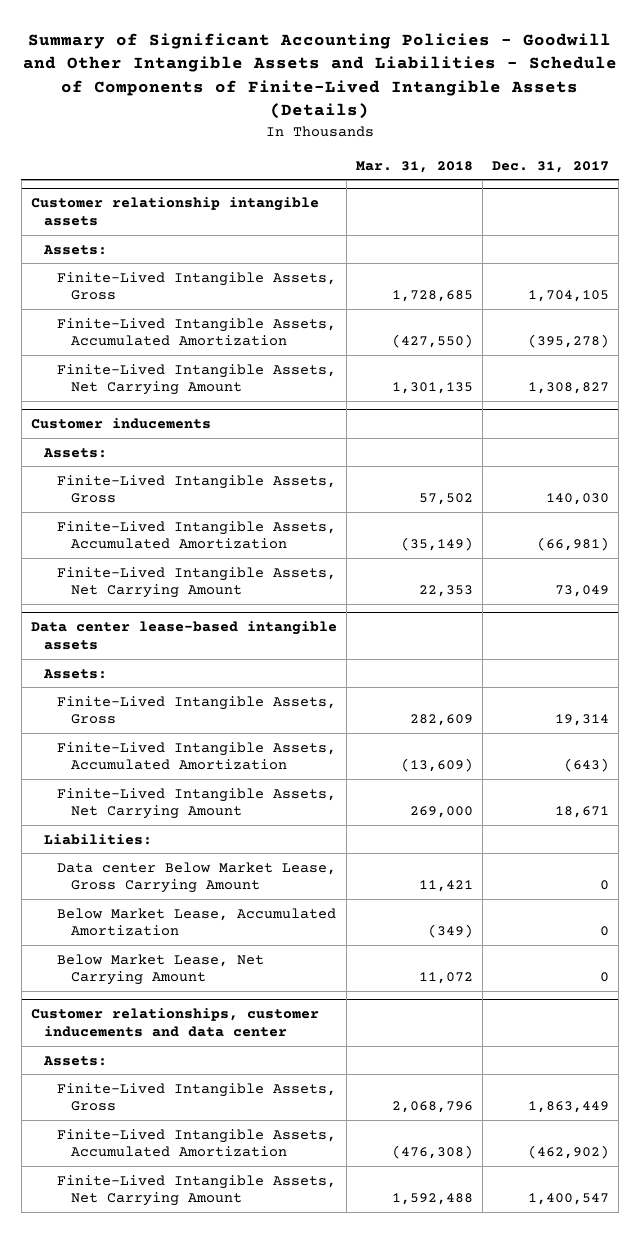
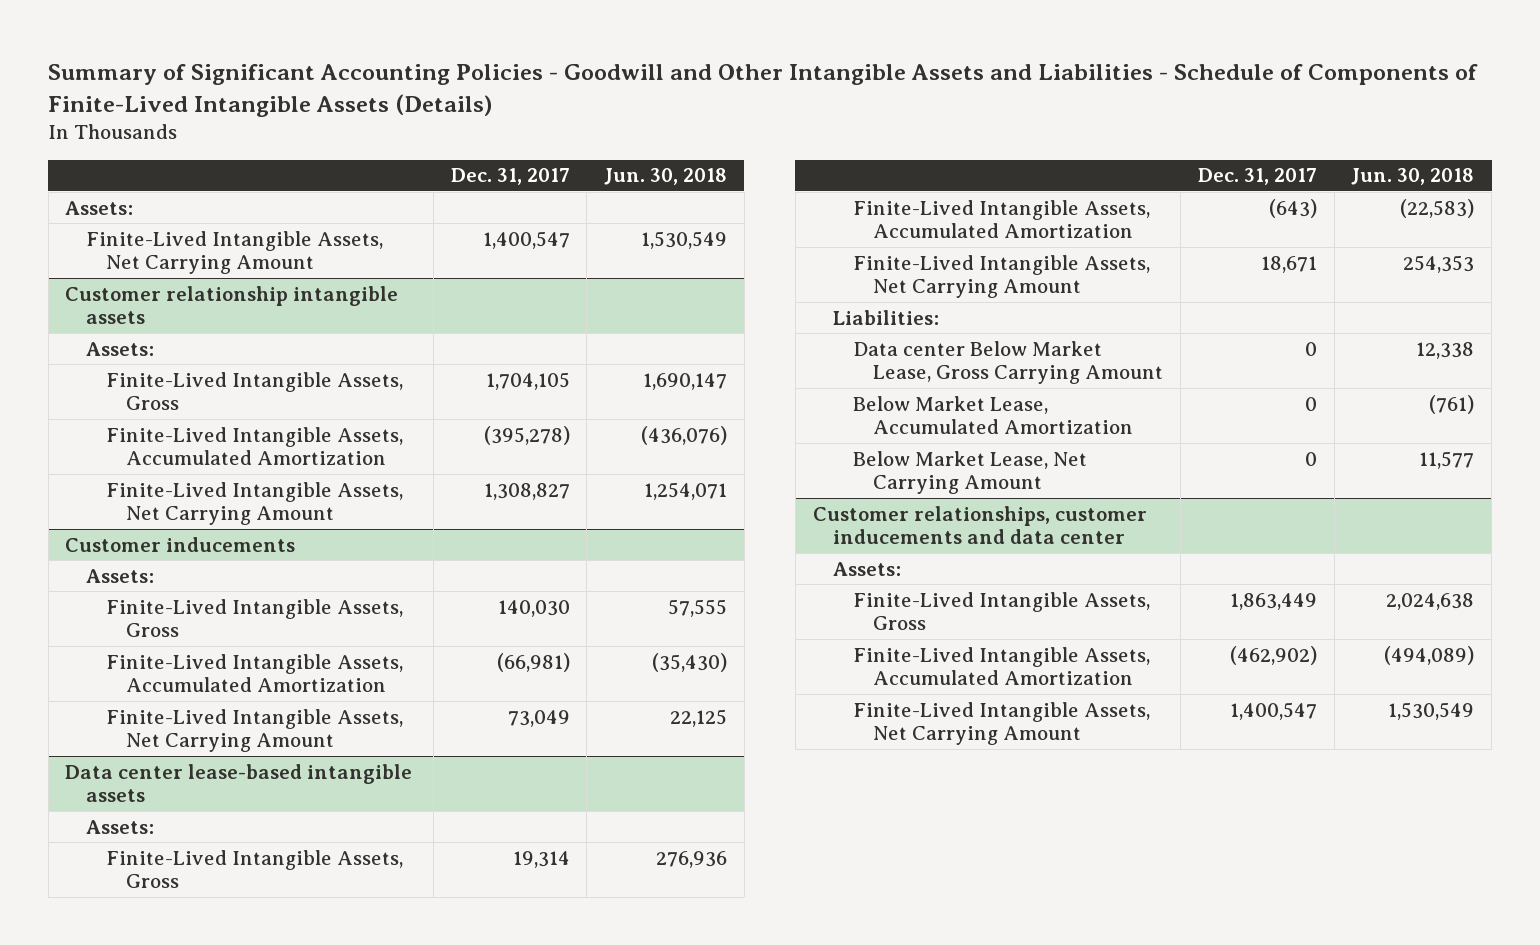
- | Mar. 31, 2018 | Dec. 31, 2017
+ | Dec. 31, 2017 | Jun. 30, 2018
+ Assets:
+ Finite-Lived Intangible Assets, Net Carrying Amount | 1,400,547 | 1,530,549

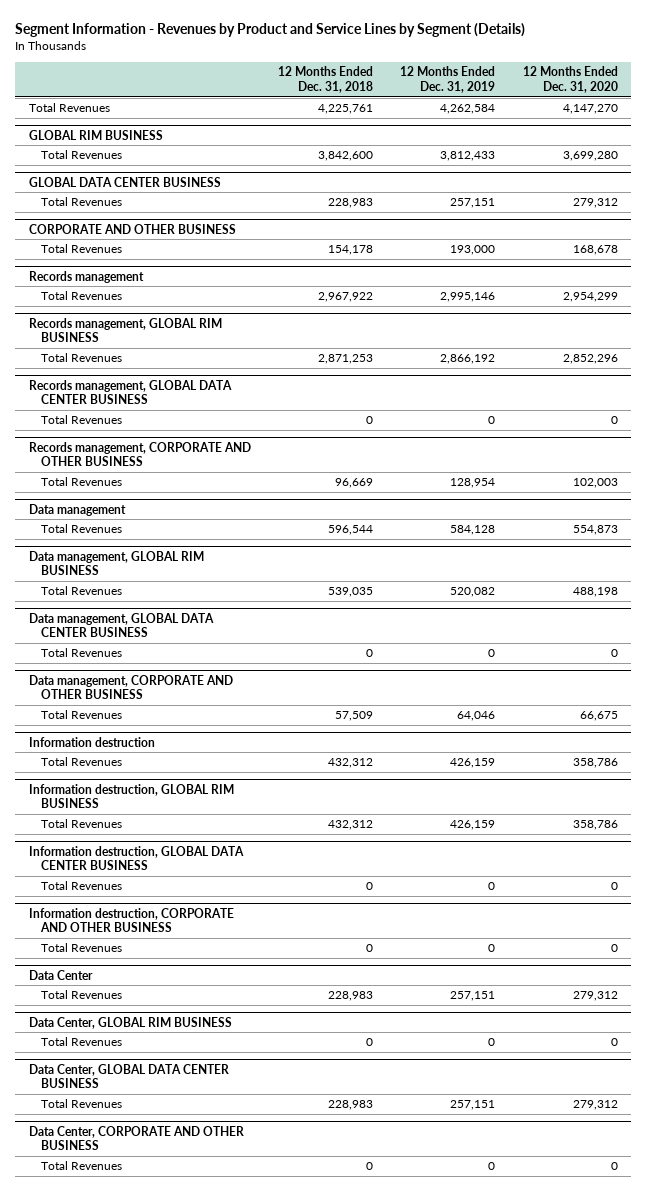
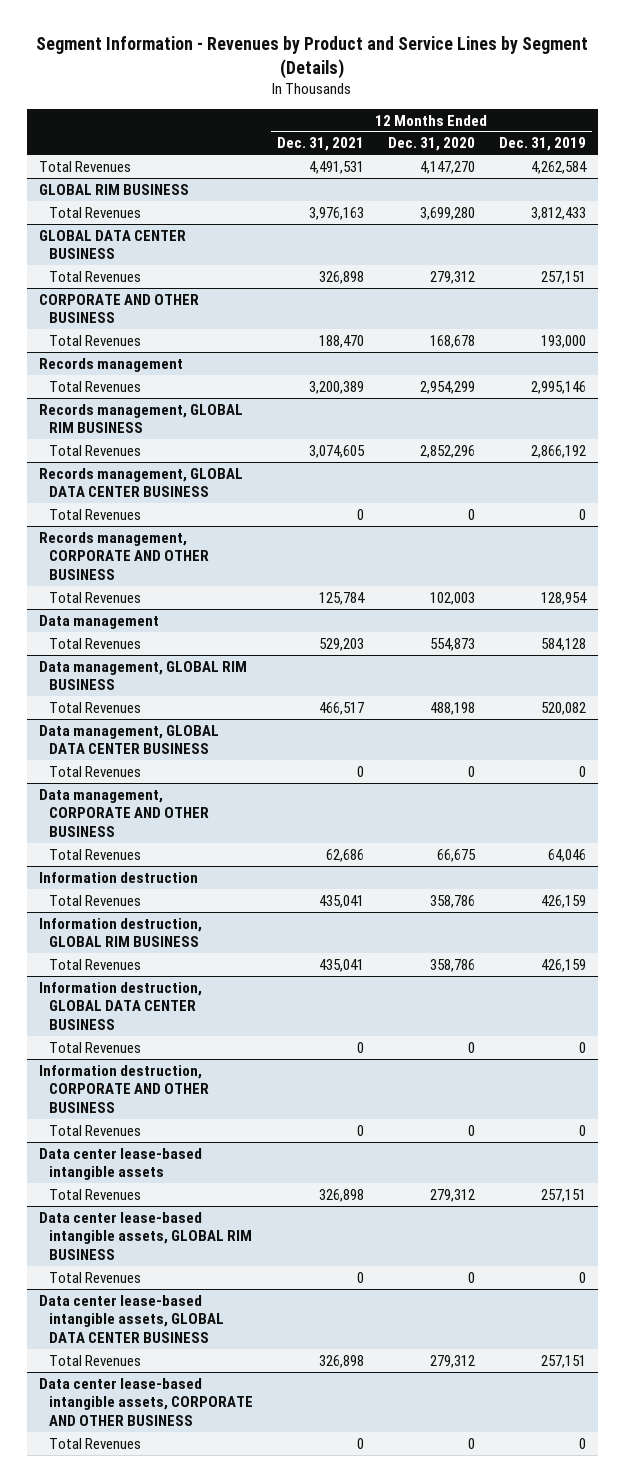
- | 12 Months Ended Dec. 31, 2018 | 12 Months Ended Dec. 31, 2019 | 12 Months Ended Dec. 31, 2020
+ | 12 Months Ended Dec. 31, 2021 | 12 Months Ended Dec. 31, 2020 | 12 Months Ended Dec. 31, 2019
- Data Center
+ Data center lease-based intangible assets
- Data Center, GLOBAL RIM BUSINESS
+ Data center lease-based intangible assets, GLOBAL RIM BUSINESS
- Data Center, GLOBAL DATA CENTER BUSINESS
+ Data center lease-based intangible assets, GLOBAL DATA CENTER BUSINESS
- Data Center, CORPORATE AND OTHER BUSINESS
+ Data center lease-based intangible assets, CORPORATE AND OTHER BUSINESS

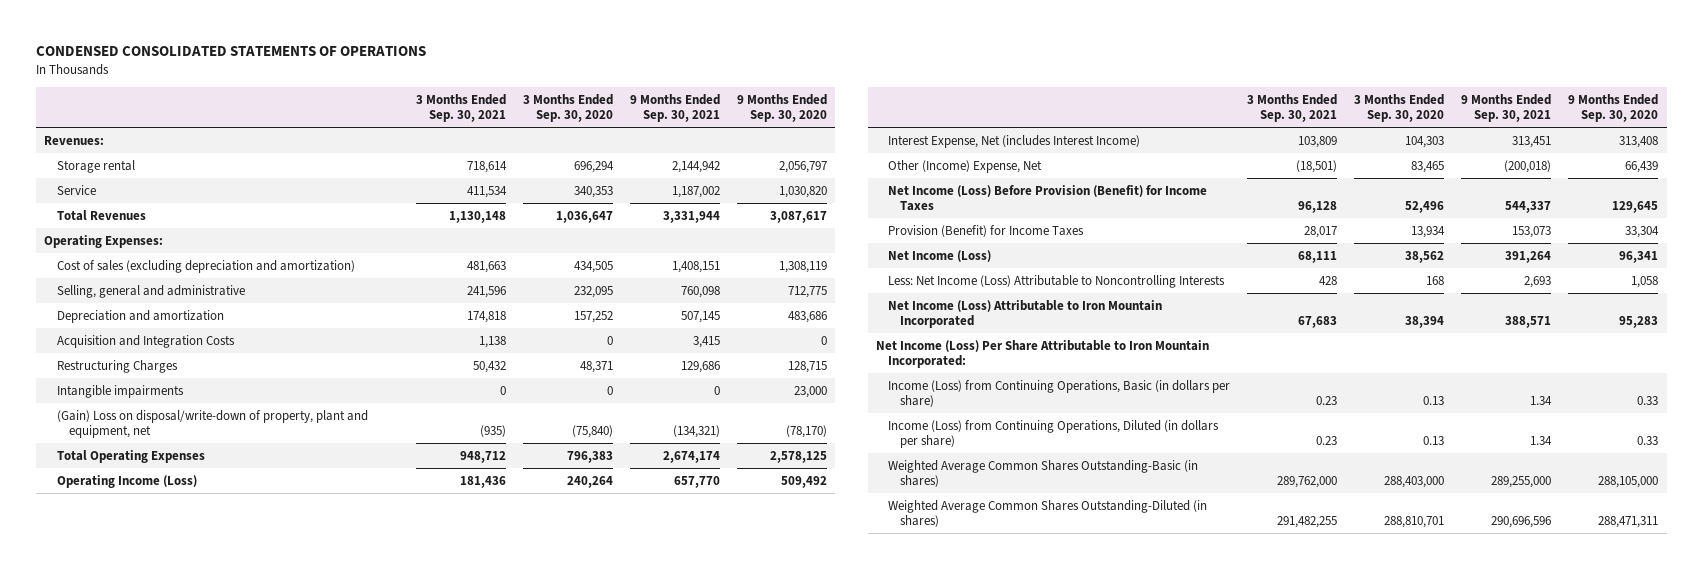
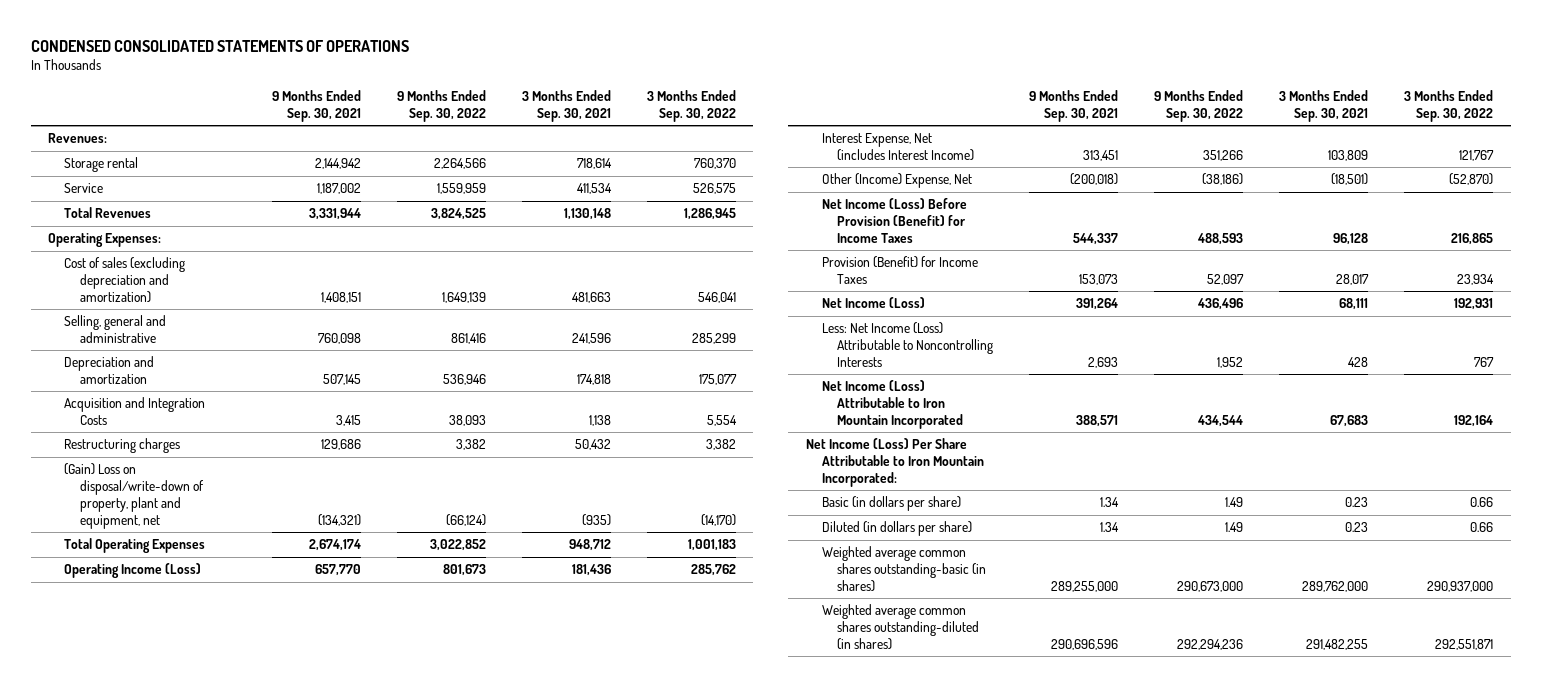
- | 3 Months Ended Sep. 30, 2021 | 3 Months Ended Sep. 30, 2020 | 9 Months Ended Sep. 30, 2021 | 9 Months Ended Sep. 30, 2020
+ | 9 Months Ended Sep. 30, 2021 | 9 Months Ended Sep. 30, 2022 | 3 Months Ended Sep. 30, 2021 | 3 Months Ended Sep. 30, 2022
- Restructuring Charges | 50,432 | 48,371 | 129,686 | 128,715
- Intangible impairments | 0 | 0 | 0 | 23,000
+ Restructuring charges | 129,686 | 3,382 | 50,432 | 3,382
- Income (Loss) from Continuing Operations, Basic (in dollars per share) | 0.23 | 0.13 | 1.34 | 0.33
- Income (Loss) from Continuing Operations, Diluted (in dollars per share) | 0.23 | 0.13 | 1.34 | 0.33
- Weighted Average Common Shares Outstanding-Basic (in shares) | 289,762,000 | 288,403,000 | 289,255,000 | 288,105,000
- Weighted Average Common Shares Outstanding-Diluted (in shares) | 291,482,255 | 288,810,701 | 290,696,596 | 288,471,311
+ Basic (in dollars per share) | 1.34 | 1.49 | 0.23 | 0.66
+ Diluted (in dollars per share) | 1.34 | 1.49 | 0.23 | 0.66
+ Weighted average common shares outstanding-basic (in shares) | 289,255,000 | 290,673,000 | 289,762,000 | 290,937,000
+ Weighted average common shares outstanding-diluted (in shares) | 290,696,596 | 292,294,236 | 291,482,255 | 292,551,871

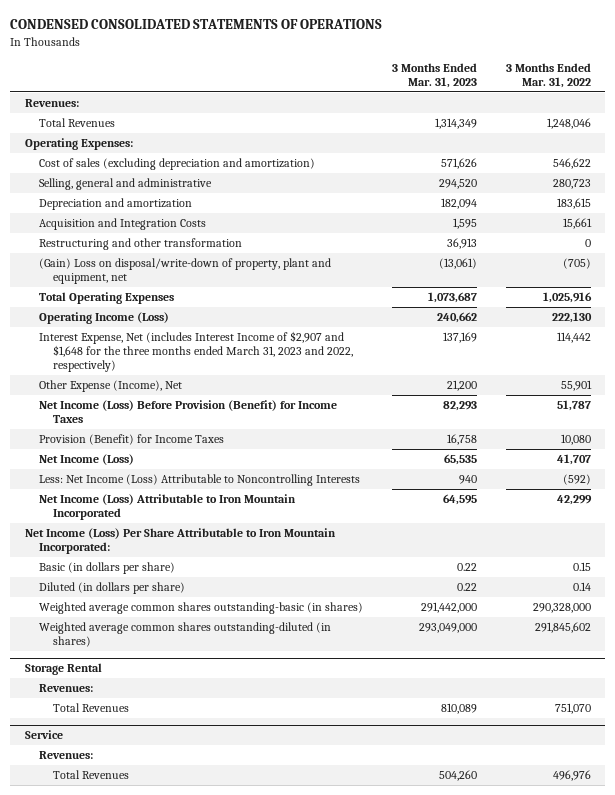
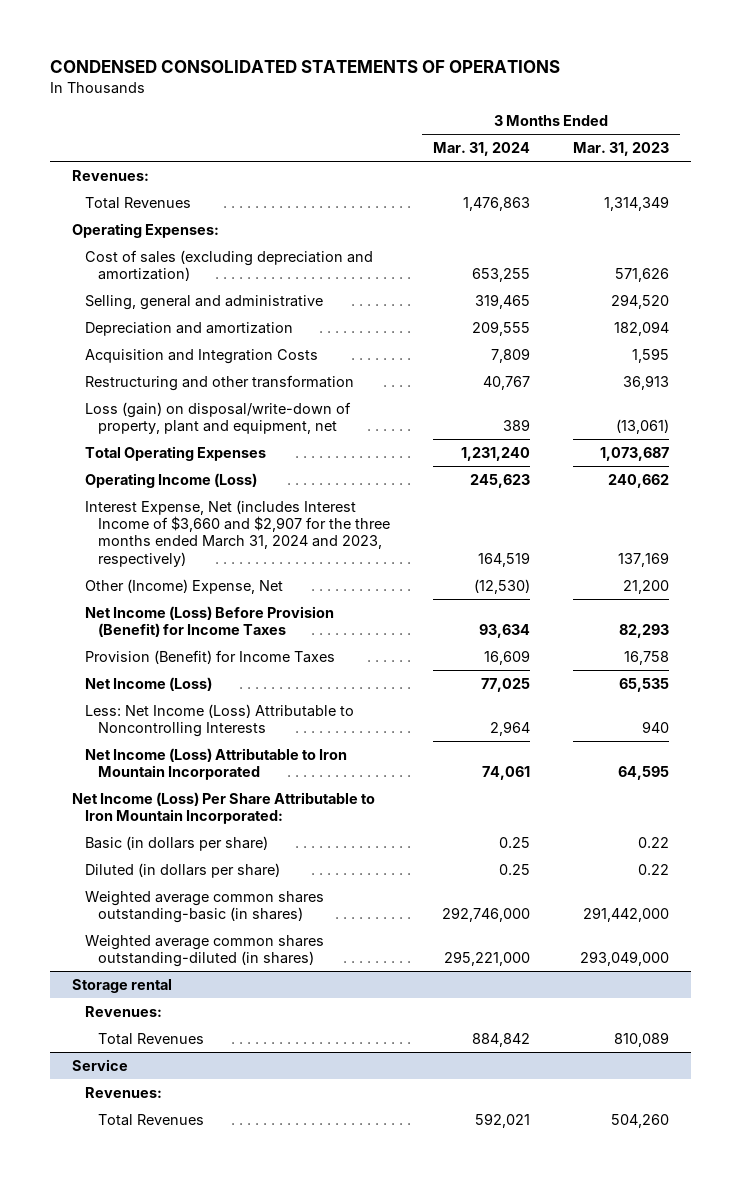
- | 3 Months Ended Mar. 31, 2023 | 3 Months Ended Mar. 31, 2022
+ | 3 Months Ended Mar. 31, 2024 | 3 Months Ended Mar. 31, 2023
- (Gain) Loss on disposal/write-down of property, plant and equipment, net | (13,061) | (705)
+ Loss (gain) on disposal/write-down of property, plant and equipment, net | 389 | (13,061)
- Interest Expense, Net (includes Interest Income of $2,907 and $1,648 for the three months ended March 31, 2023 and 2022, respectively) | 137,169 | 114,442
- Other Expense (Income), Net | 21,200 | 55,901
+ Interest Expense, Net (includes Interest Income of $3,660 and $2,907 for the three months ended March 31, 2024 and 2023, respectively) | 164,519 | 137,169
+ Other (Income) Expense, Net | (12,530) | 21,200
- Storage Rental
+ Storage rental

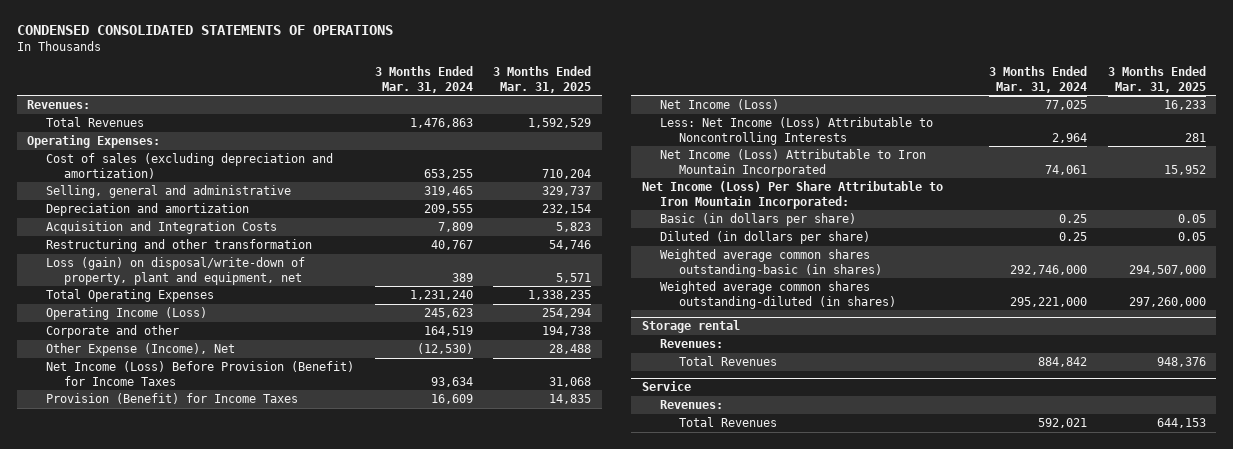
- | 3 Months Ended Mar. 31, 2024 | 3 Months Ended Mar. 31, 2023
+ | 3 Months Ended Mar. 31, 2024 | 3 Months Ended Mar. 31, 2025
- Interest Expense, Net (includes Interest Income of $3,660 and $2,907 for the three months ended March 31, 2024 and 2023, respectively) | 164,519 | 137,169
- Other (Income) Expense, Net | (12,530) | 21,200
+ Corporate and other | 164,519 | 194,738
+ Other Expense (Income), Net | (12,530) | 28,488

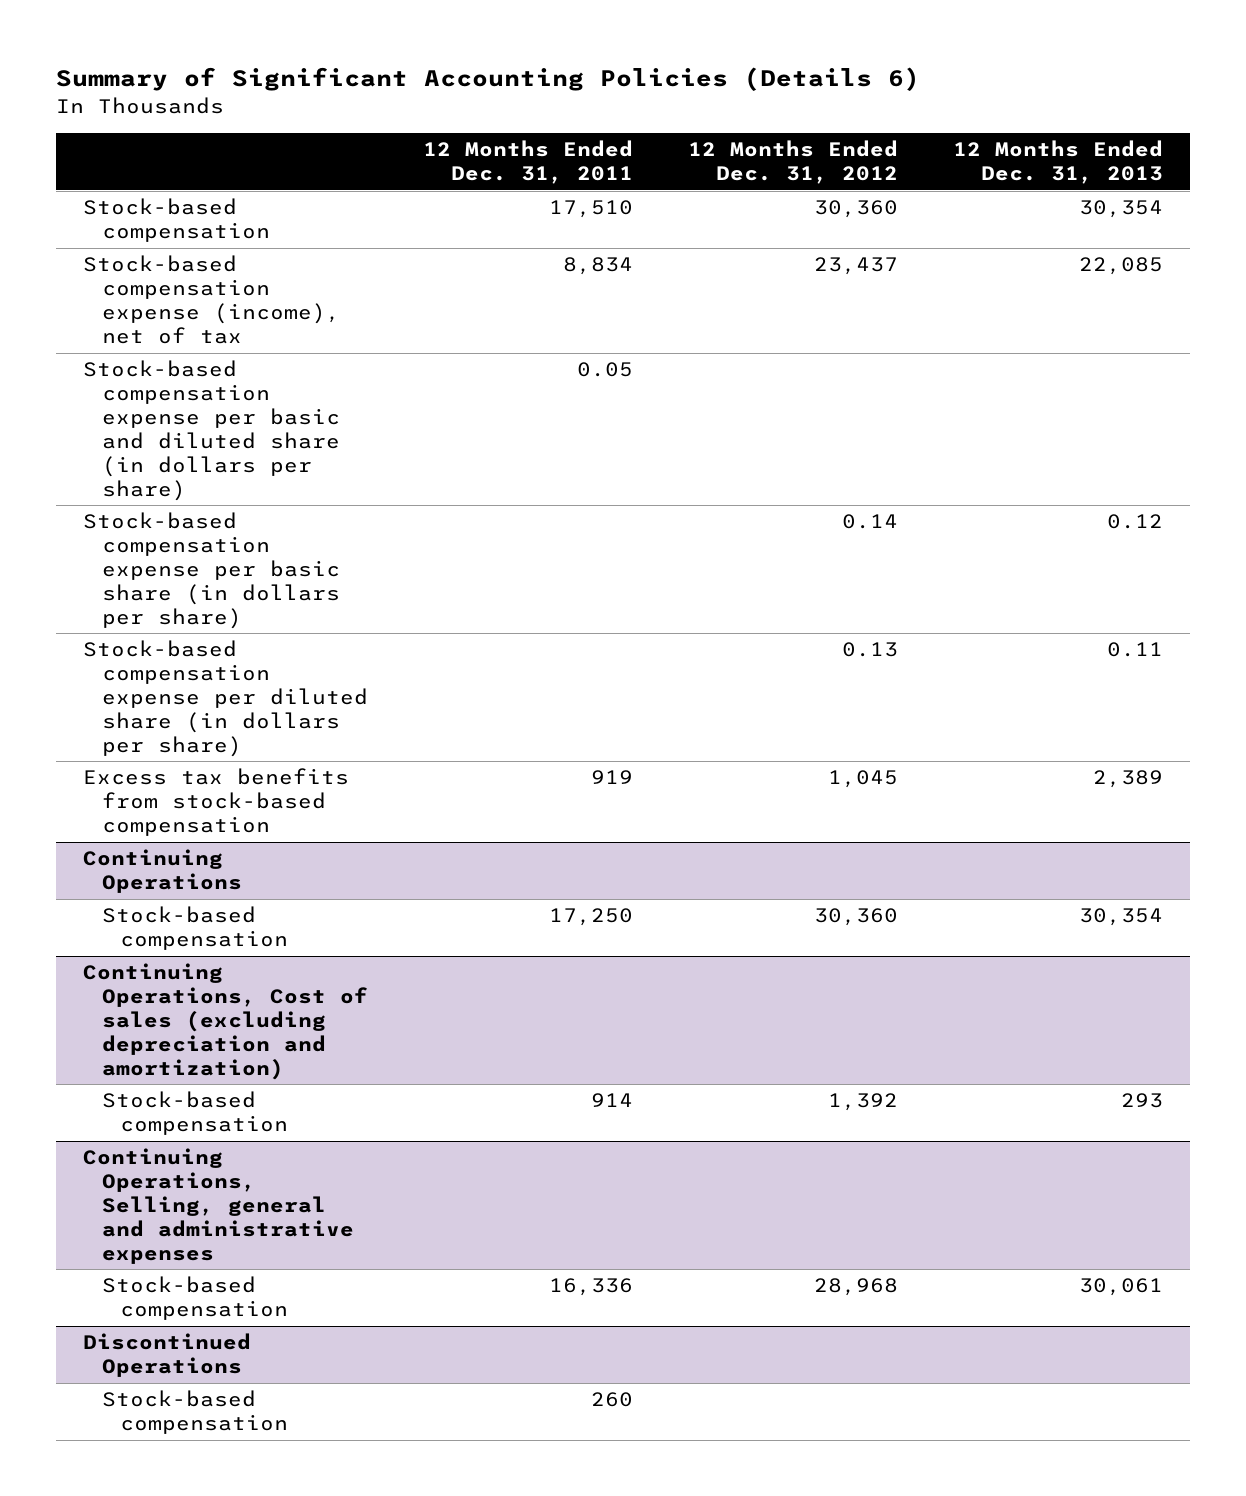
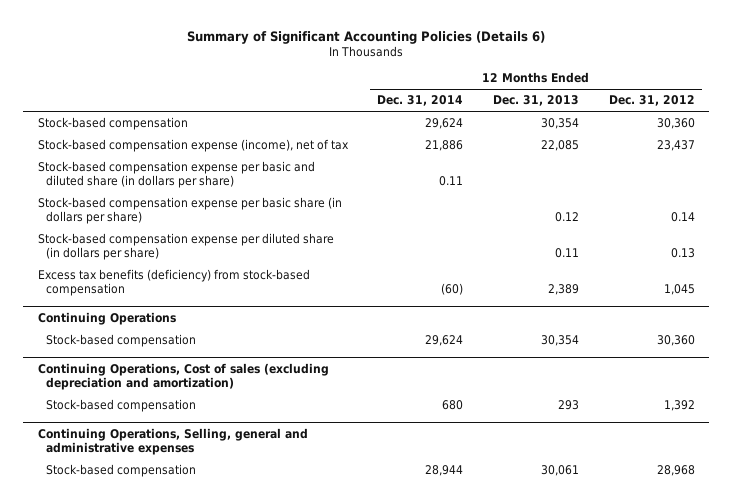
- | 12 Months Ended Dec. 31, 2011 | 12 Months Ended Dec. 31, 2012 | 12 Months Ended Dec. 31, 2013
+ | 12 Months Ended Dec. 31, 2014 | 12 Months Ended Dec. 31, 2013 | 12 Months Ended Dec. 31, 2012
- Excess tax benefits from stock-based compensation | 919 | 1,045 | 2,389
+ Excess tax benefits (deficiency) from stock-based compensation | (60) | 2,389 | 1,045
- Discontinued Operations
- Stock-based compensation | 260 | |

